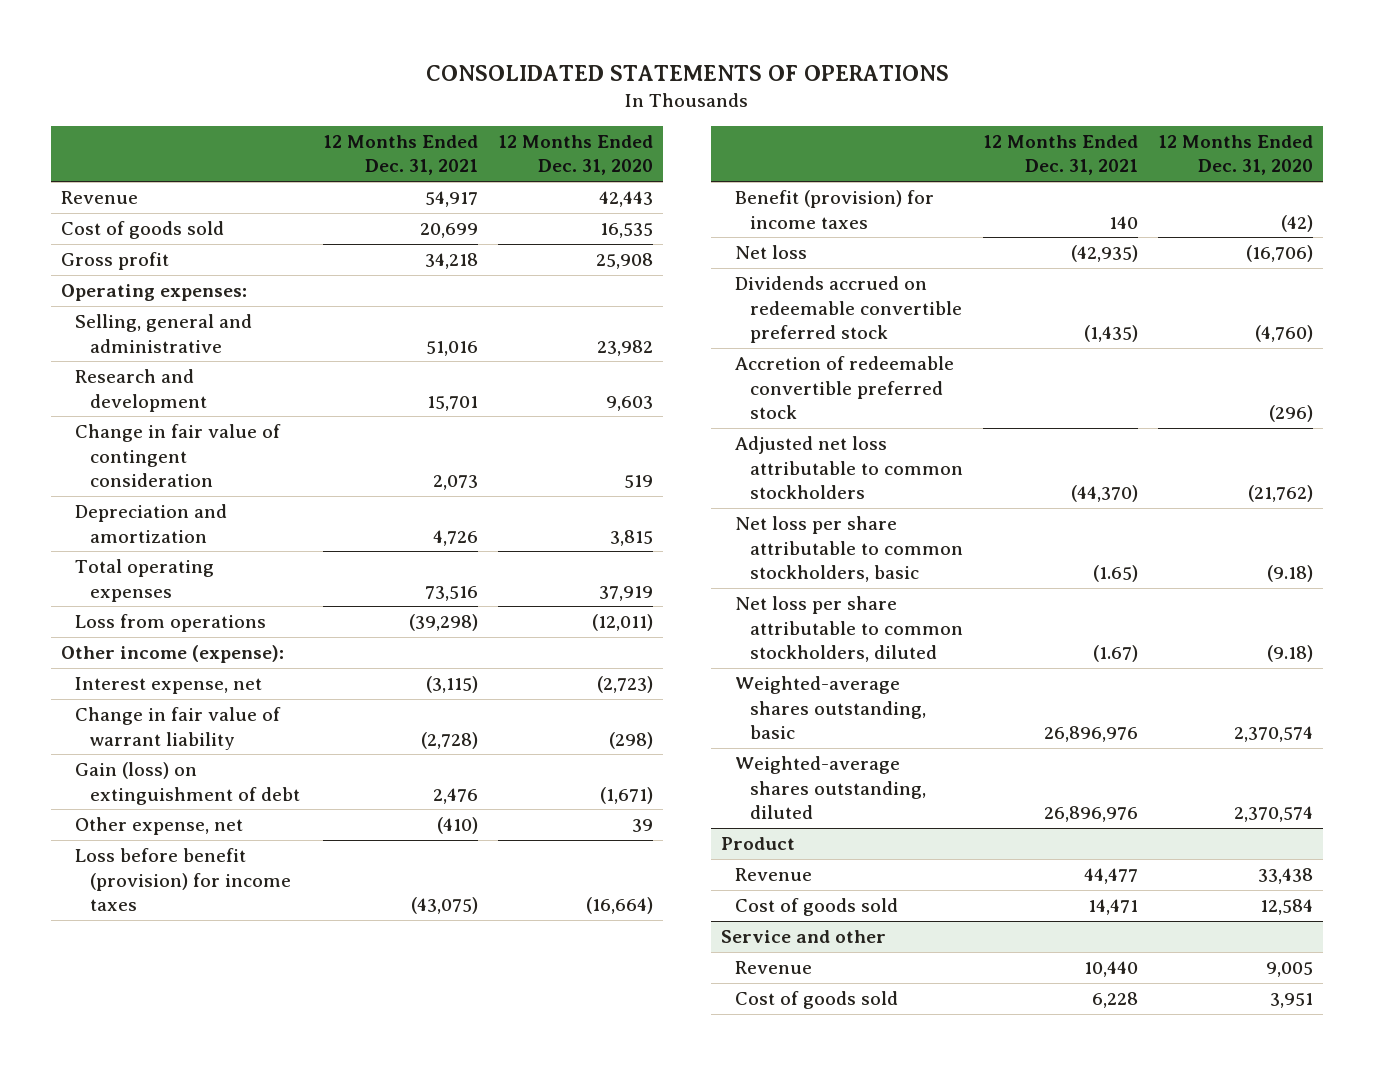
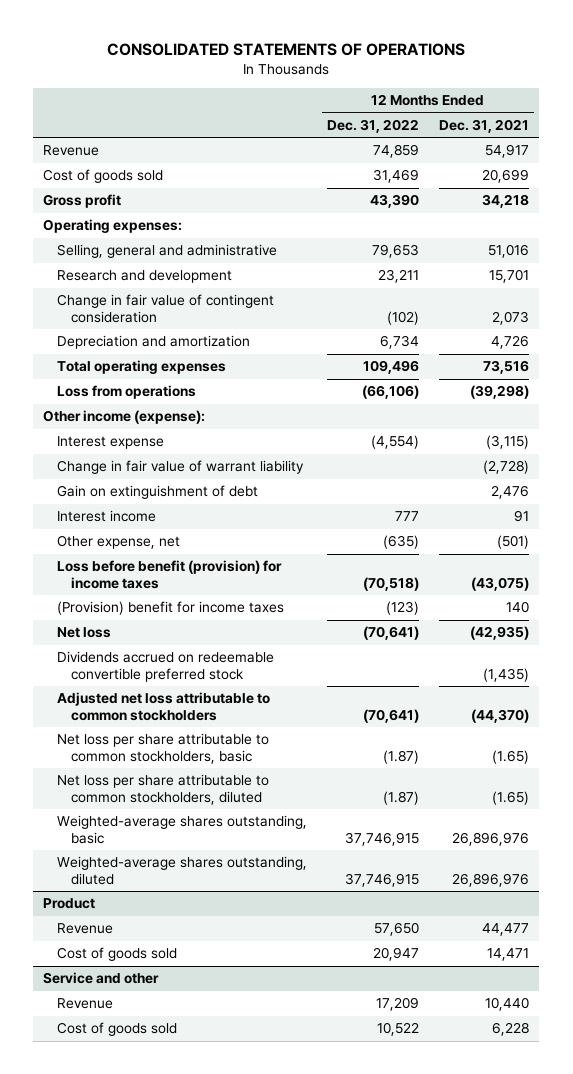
- | 12 Months Ended Dec. 31, 2021 | 12 Months Ended Dec. 31, 2020
+ | 12 Months Ended Dec. 31, 2022 | 12 Months Ended Dec. 31, 2021
- Interest expense, net | (3,115) | (2,723)
+ Interest expense | (4,554) | (3,115)
- Gain (loss) on extinguishment of debt | 2,476 | (1,671)
- Other expense, net | (410) | 39
+ Gain on extinguishment of debt | | 2,476
+ Interest income | 777 | 91
+ Other expense, net | (635) | (501)
- Benefit (provision) for income taxes | 140 | (42)
+ (Provision) benefit for income taxes | (123) | 140
- Accretion of redeemable convertible preferred stock | | (296)
- Net loss per share attributable to common stockholders, diluted | (1.67) | (9.18)
+ Net loss per share attributable to common stockholders, diluted | (1.87) | (1.65)

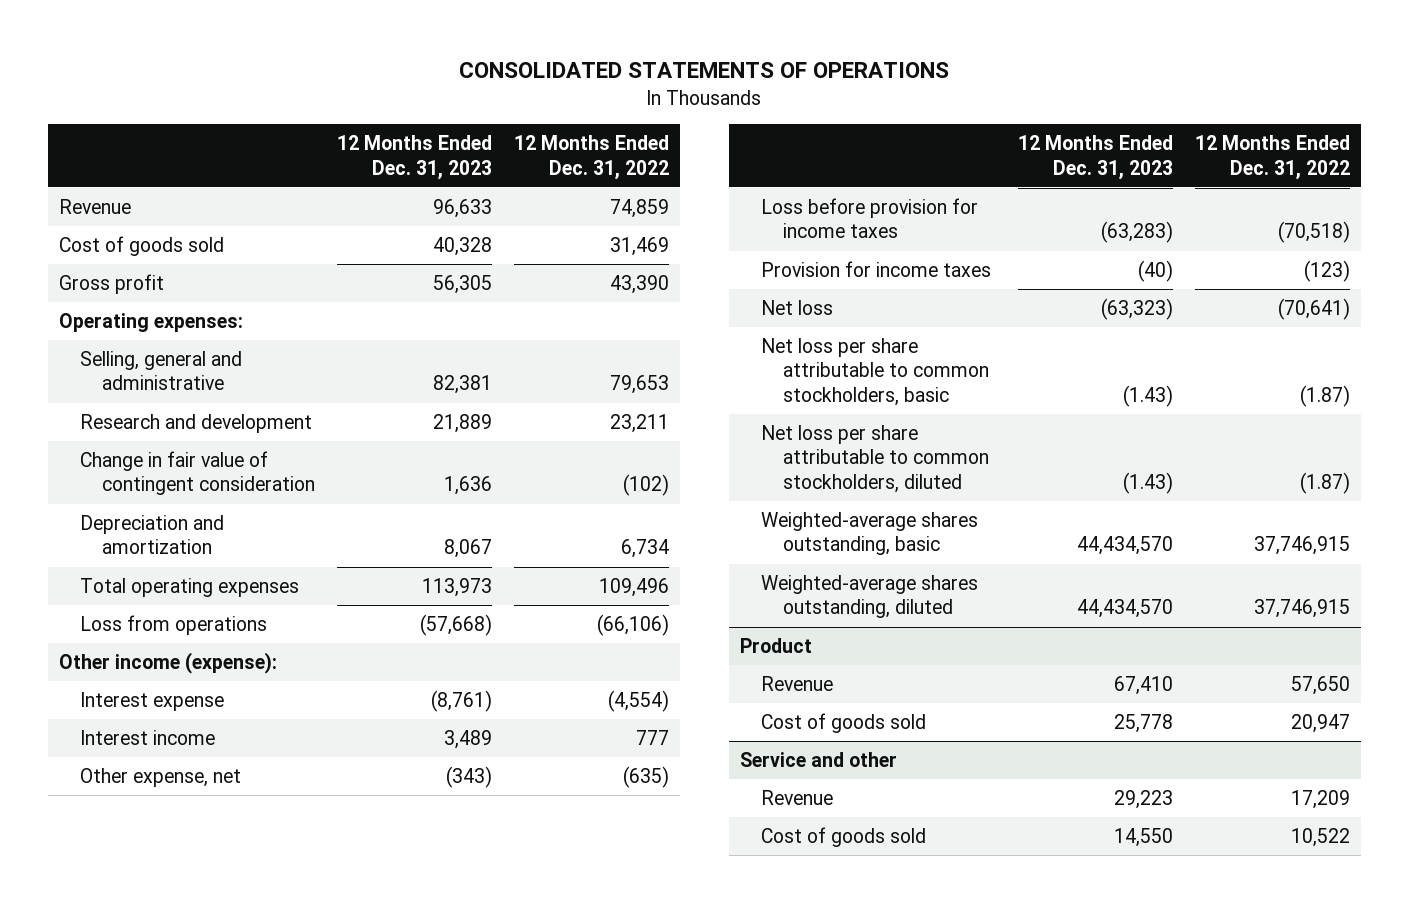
- | 12 Months Ended Dec. 31, 2022 | 12 Months Ended Dec. 31, 2021
+ | 12 Months Ended Dec. 31, 2023 | 12 Months Ended Dec. 31, 2022
- Change in fair value of warrant liability | | (2,728)
- Gain on extinguishment of debt | | 2,476
- Loss before benefit (provision) for income taxes | (70,518) | (43,075)
- (Provision) benefit for income taxes | (123) | 140
+ Loss before provision for income taxes | (63,283) | (70,518)
+ Provision for income taxes | (40) | (123)
- Dividends accrued on redeemable convertible preferred stock | | (1,435)
- Adjusted net loss attributable to common stockholders | (70,641) | (44,370)

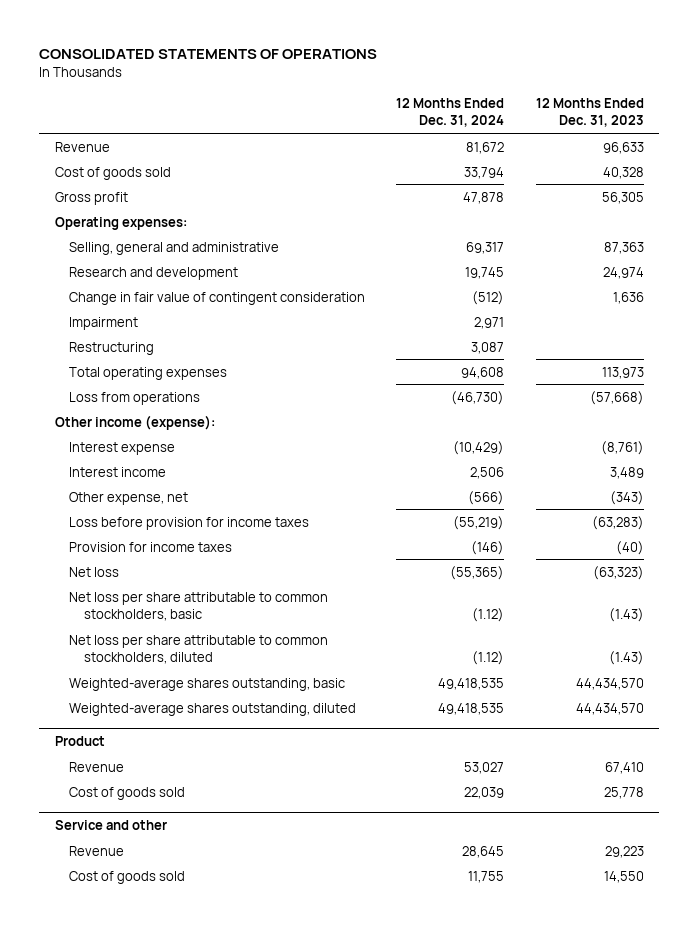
- | 12 Months Ended Dec. 31, 2023 | 12 Months Ended Dec. 31, 2022
+ | 12 Months Ended Dec. 31, 2024 | 12 Months Ended Dec. 31, 2023
- Selling, general and administrative | 82,381 | 79,653
- Research and development | 21,889 | 23,211
+ Selling, general and administrative | 69,317 | 87,363
+ Research and development | 19,745 | 24,974
- Depreciation and amortization | 8,067 | 6,734
+ Impairment | 2,971 |
+ Restructuring | 3,087 |

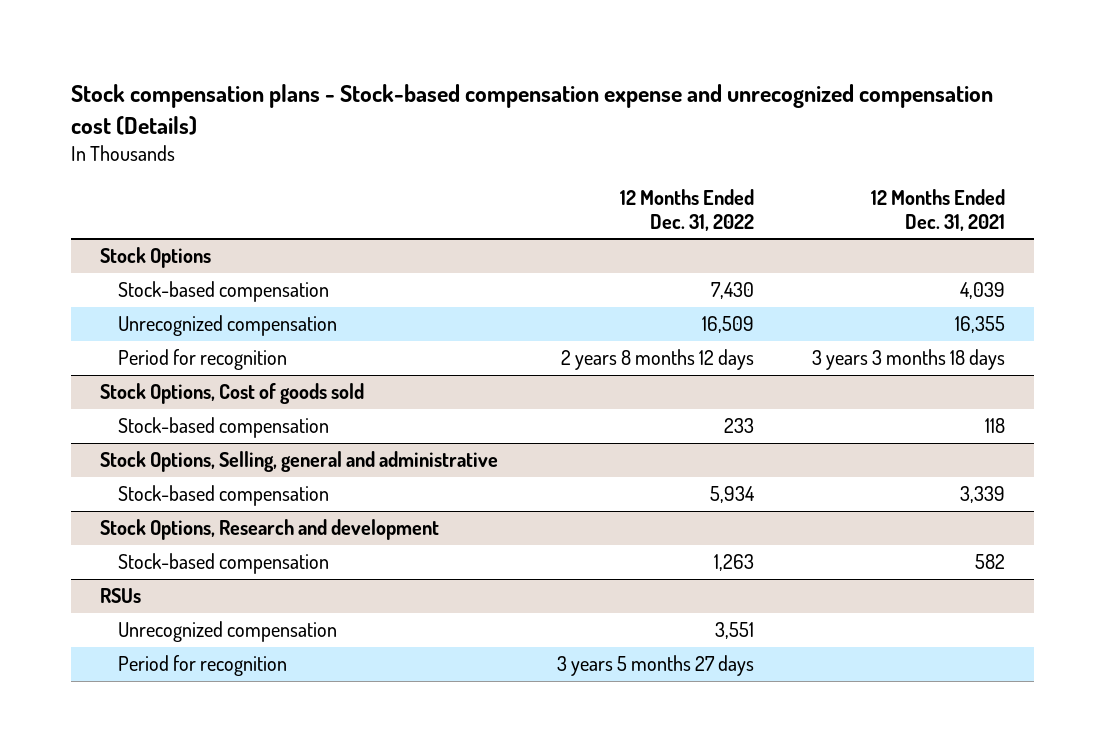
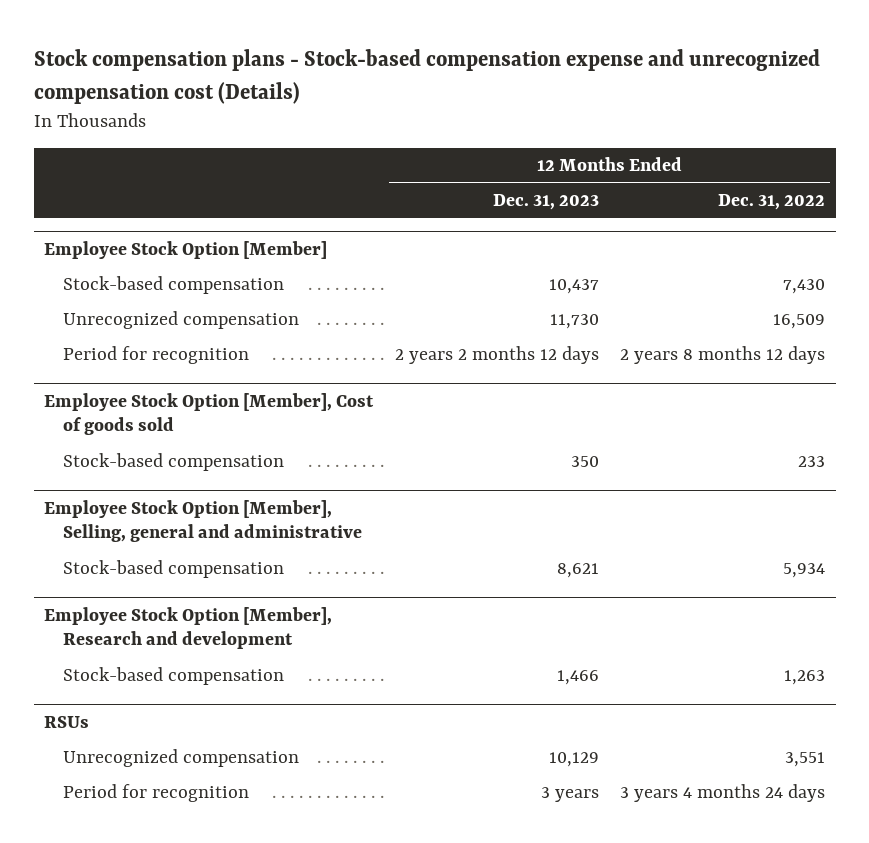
- | 12 Months Ended Dec. 31, 2022 | 12 Months Ended Dec. 31, 2021
+ | 12 Months Ended Dec. 31, 2023 | 12 Months Ended Dec. 31, 2022
- Stock Options
+ Employee Stock Option [Member]
- Stock Options, Cost of goods sold
+ Employee Stock Option [Member], Cost of goods sold
- Stock Options, Selling, general and administrative
+ Employee Stock Option [Member], Selling, general and administrative
- Stock Options, Research and development
+ Employee Stock Option [Member], Research and development
@ RSUs
- Period for recognition | 3 years 5 months 27 days |
+ Period for recognition | 3 years | 3 years 4 months 24 days

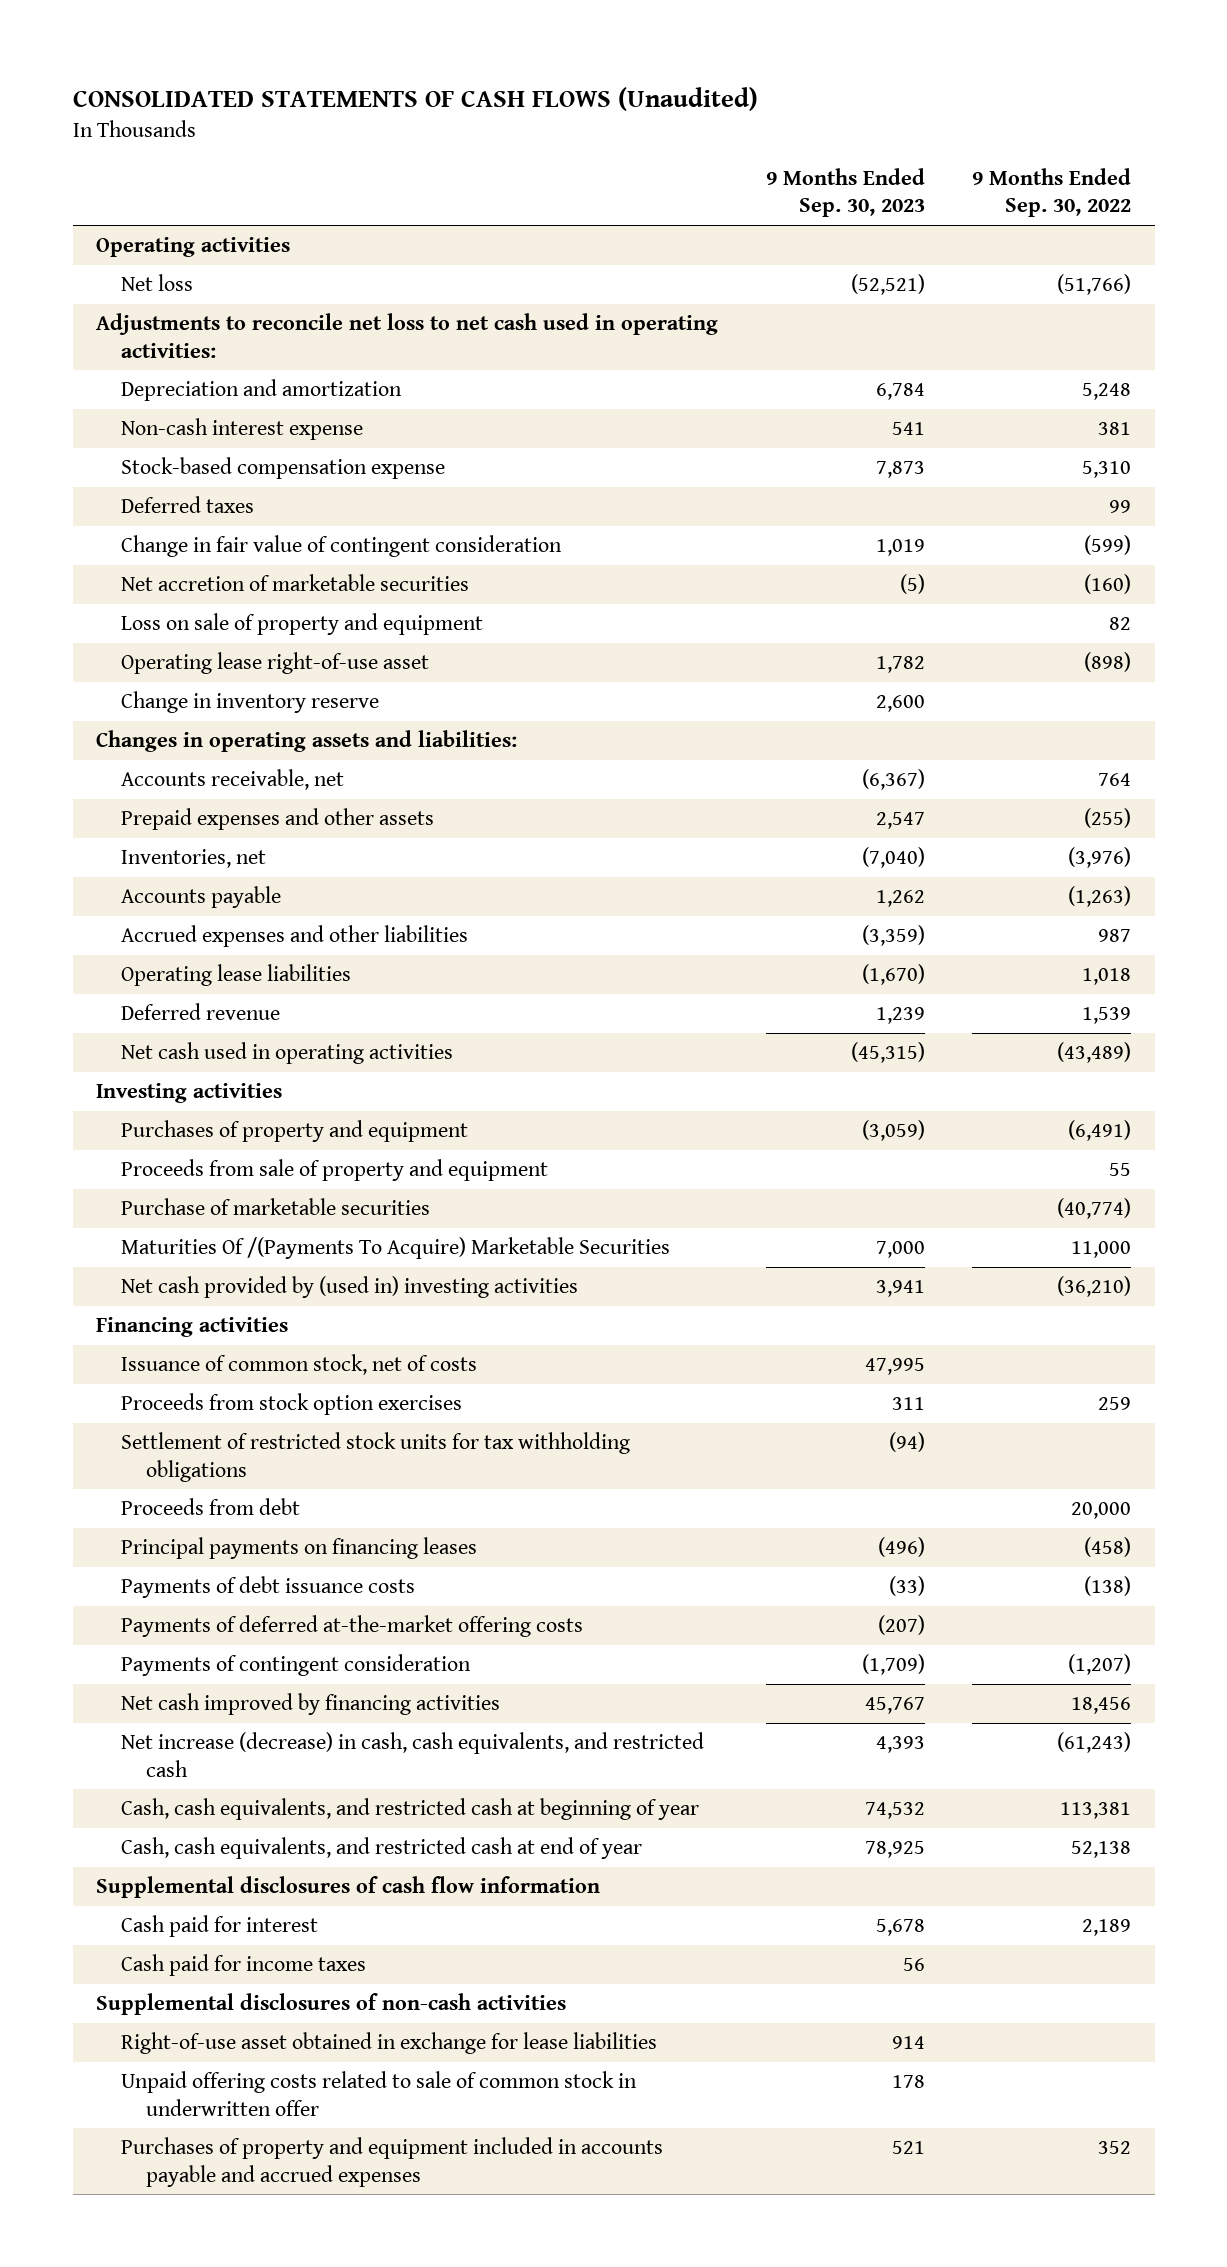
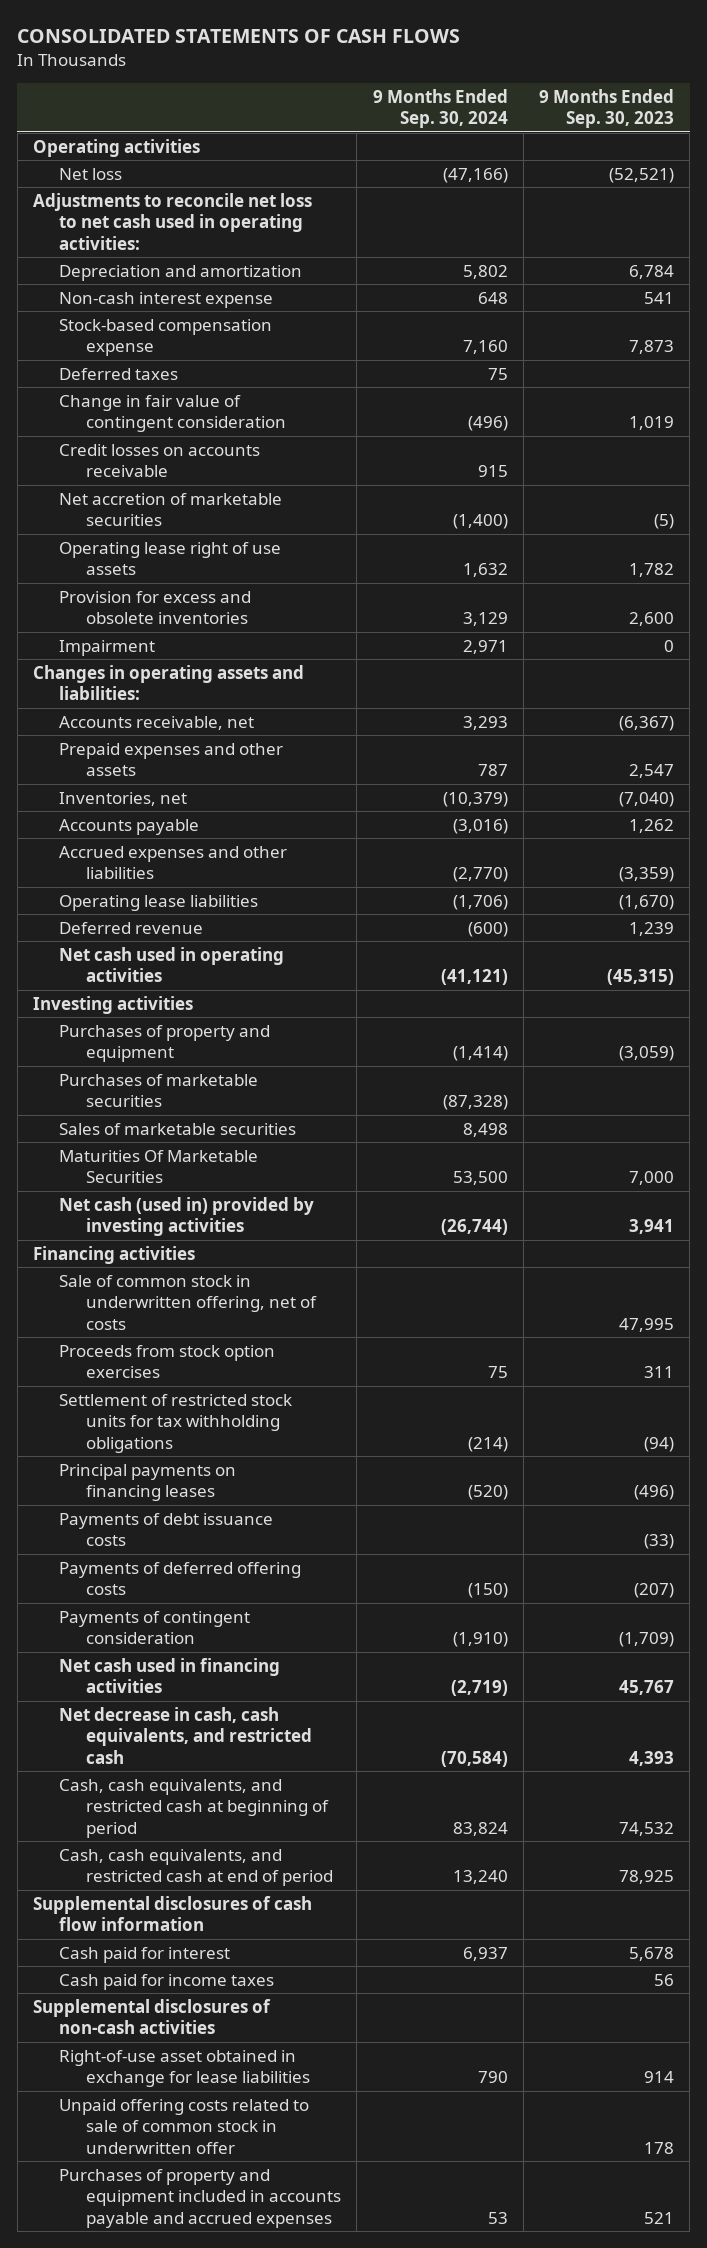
- CONSOLIDATED STATEMENTS OF CASH FLOWS (Unaudited)
+ CONSOLIDATED STATEMENTS OF CASH FLOWS
- | 9 Months Ended Sep. 30, 2023 | 9 Months Ended Sep. 30, 2022
+ | 9 Months Ended Sep. 30, 2024 | 9 Months Ended Sep. 30, 2023
+ Credit losses on accounts receivable | 915 |
- Loss on sale of property and equipment | | 82
- Operating lease right-of-use asset | 1,782 | (898)
- Change in inventory reserve | 2,600 |
+ Operating lease right of use assets | 1,632 | 1,782
+ Provision for excess and obsolete inventories | 3,129 | 2,600
+ Impairment | 2,971 | 0
- Proceeds from sale of property and equipment | | 55
- Purchase of marketable securities | | (40,774)
- Maturities Of /(Payments To Acquire) Marketable Securities | 7,000 | 11,000
- Net cash provided by (used in) investing activities | 3,941 | (36,210)
+ Purchases of marketable securities | (87,328) |
+ Sales of marketable securities | 8,498 |
+ Maturities Of Marketable Securities | 53,500 | 7,000
+ Net cash (used in) provided by investing activities | (26,744) | 3,941
- Issuance of common stock, net of costs | 47,995 |
+ Sale of common stock in underwritten offering, net of costs | | 47,995
- Proceeds from debt | | 20,000
- Payments of deferred at-the-market offering costs | (207) |
+ Payments of deferred offering costs | (150) | (207)
- Net cash improved by financing activities | 45,767 | 18,456
- Net increase (decrease) in cash, cash equivalents, and restricted cash | 4,393 | (61,243)
- Cash, cash equivalents, and restricted cash at beginning of year | 74,532 | 113,381
- Cash, cash equivalents, and restricted cash at end of year | 78,925 | 52,138
+ Net cash used in financing activities | (2,719) | 45,767
+ Net decrease in cash, cash equivalents, and restricted cash | (70,584) | 4,393
+ Cash, cash equivalents, and restricted cash at beginning of period | 83,824 | 74,532
+ Cash, cash equivalents, and restricted cash at end of period | 13,240 | 78,925

